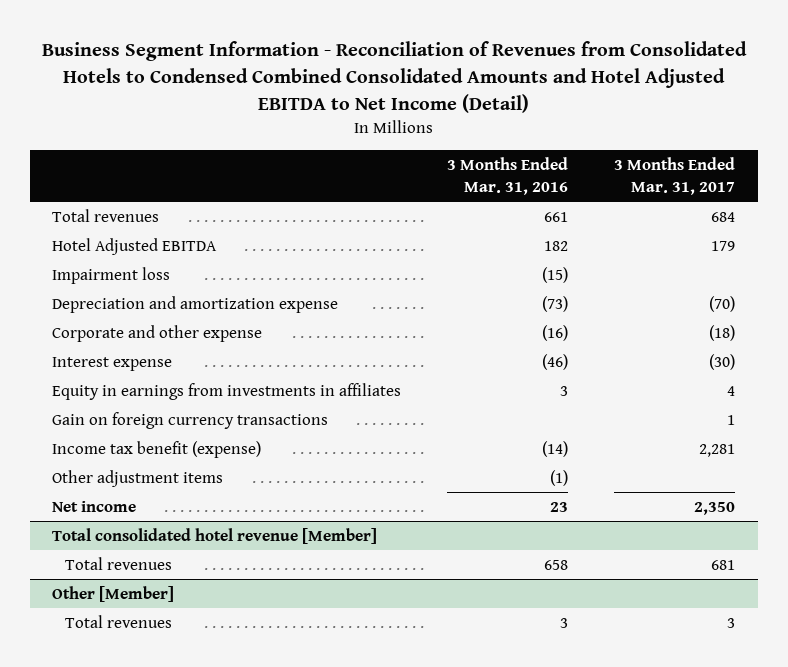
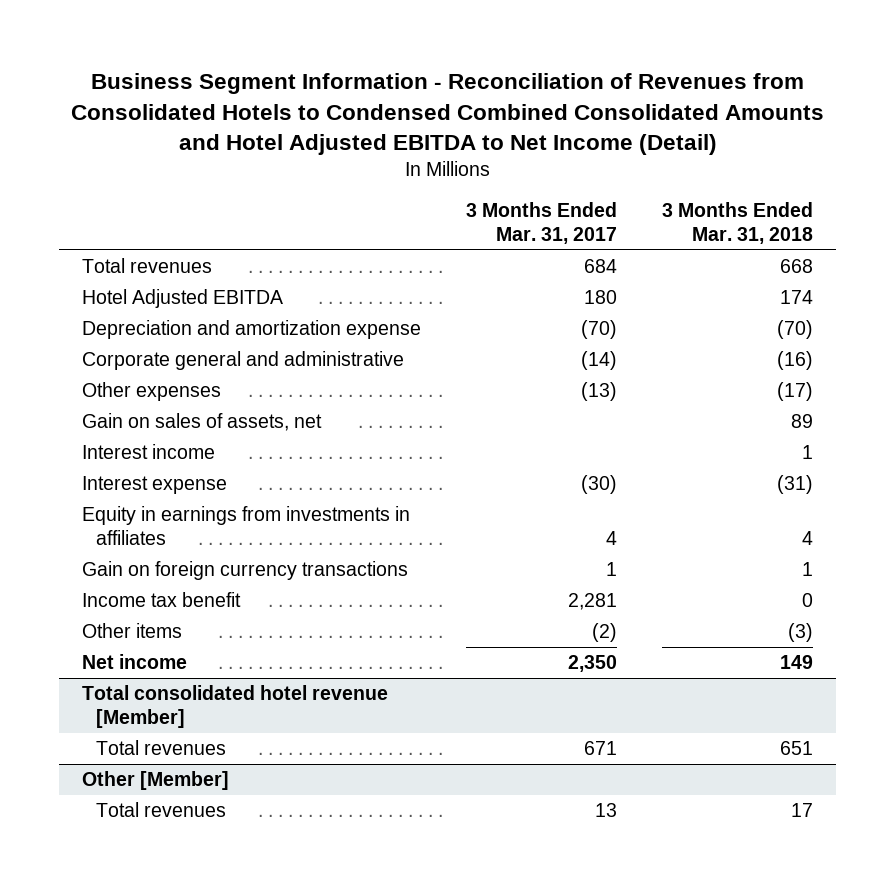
- | 3 Months Ended Mar. 31, 2016 | 3 Months Ended Mar. 31, 2017
+ | 3 Months Ended Mar. 31, 2017 | 3 Months Ended Mar. 31, 2018
- Hotel Adjusted EBITDA | 182 | 179
- Impairment loss | (15) |
+ Hotel Adjusted EBITDA | 180 | 174
- Corporate and other expense | (16) | (18)
+ Corporate general and administrative | (14) | (16)
+ Other expenses | (13) | (17)
+ Gain on sales of assets, net | | 89
+ Interest income | | 1
- Income tax benefit (expense) | (14) | 2,281
- Other adjustment items | (1) |
+ Income tax benefit | 2,281 | 0
+ Other items | (2) | (3)
@ Total consolidated hotel revenue [Member]
- Total revenues | 658 | 681
+ Total revenues | 671 | 651
@ Other [Member]
- Total revenues | 3 | 3
+ Total revenues | 13 | 17

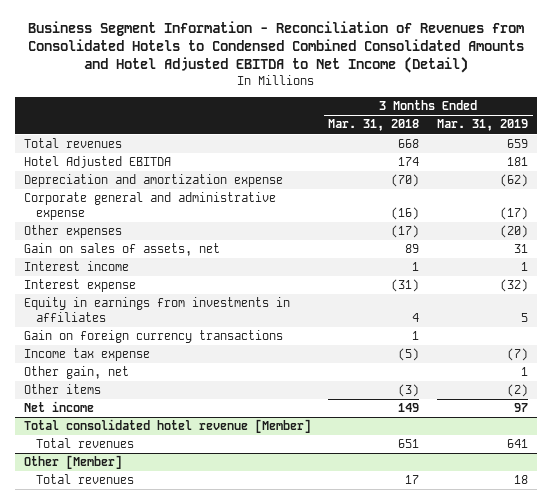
- | 3 Months Ended Mar. 31, 2017 | 3 Months Ended Mar. 31, 2018
+ | 3 Months Ended Mar. 31, 2018 | 3 Months Ended Mar. 31, 2019
- Corporate general and administrative | (14) | (16)
+ Corporate general and administrative expense | (16) | (17)
- Income tax benefit | 2,281 | 0
+ Income tax expense | (5) | (7)
+ Other gain, net | | 1

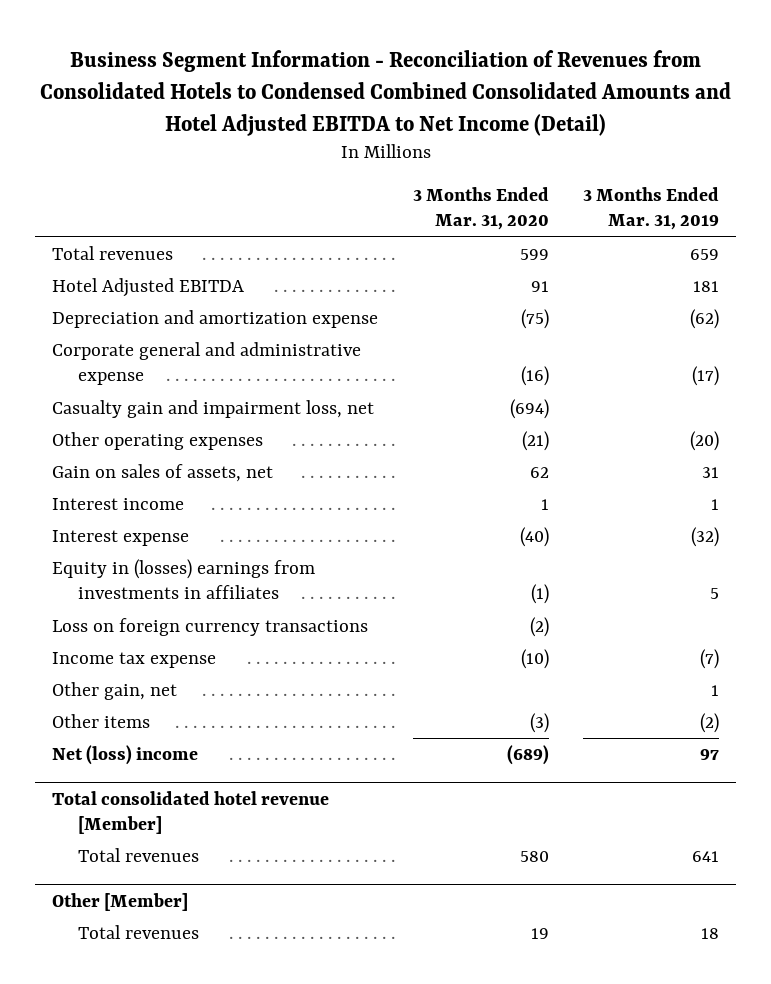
- | 3 Months Ended Mar. 31, 2018 | 3 Months Ended Mar. 31, 2019
+ | 3 Months Ended Mar. 31, 2020 | 3 Months Ended Mar. 31, 2019
- Other expenses | (17) | (20)
+ Casualty gain and impairment loss, net | (694) |
+ Other operating expenses | (21) | (20)
- Equity in earnings from investments in affiliates | 4 | 5
- Gain on foreign currency transactions | 1 |
+ Equity in (losses) earnings from investments in affiliates | (1) | 5
+ Loss on foreign currency transactions | (2) |
- Net income | 149 | 97
+ Net (loss) income | (689) | 97

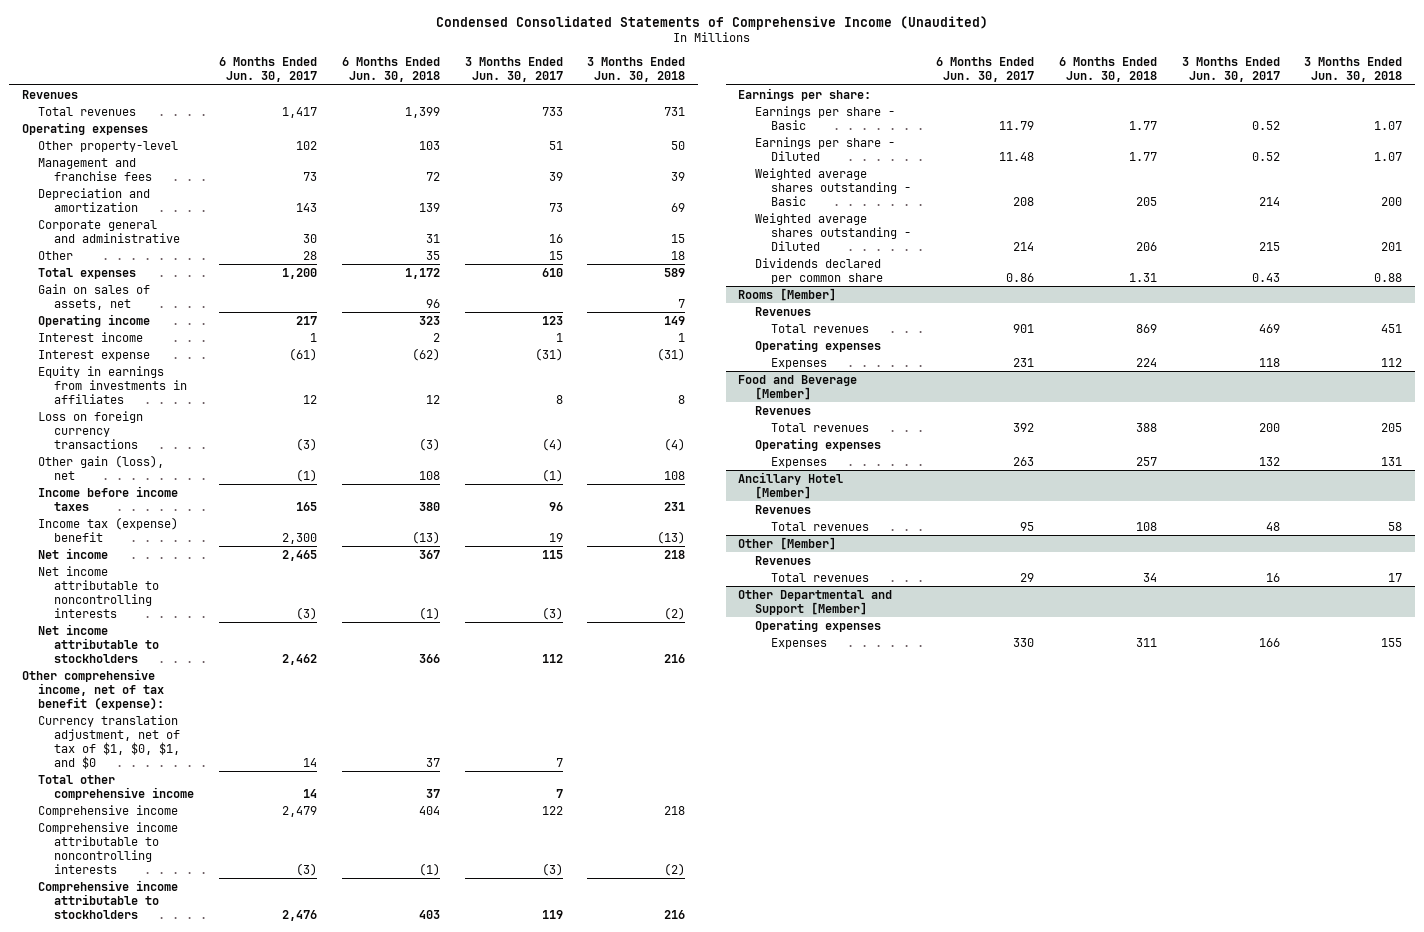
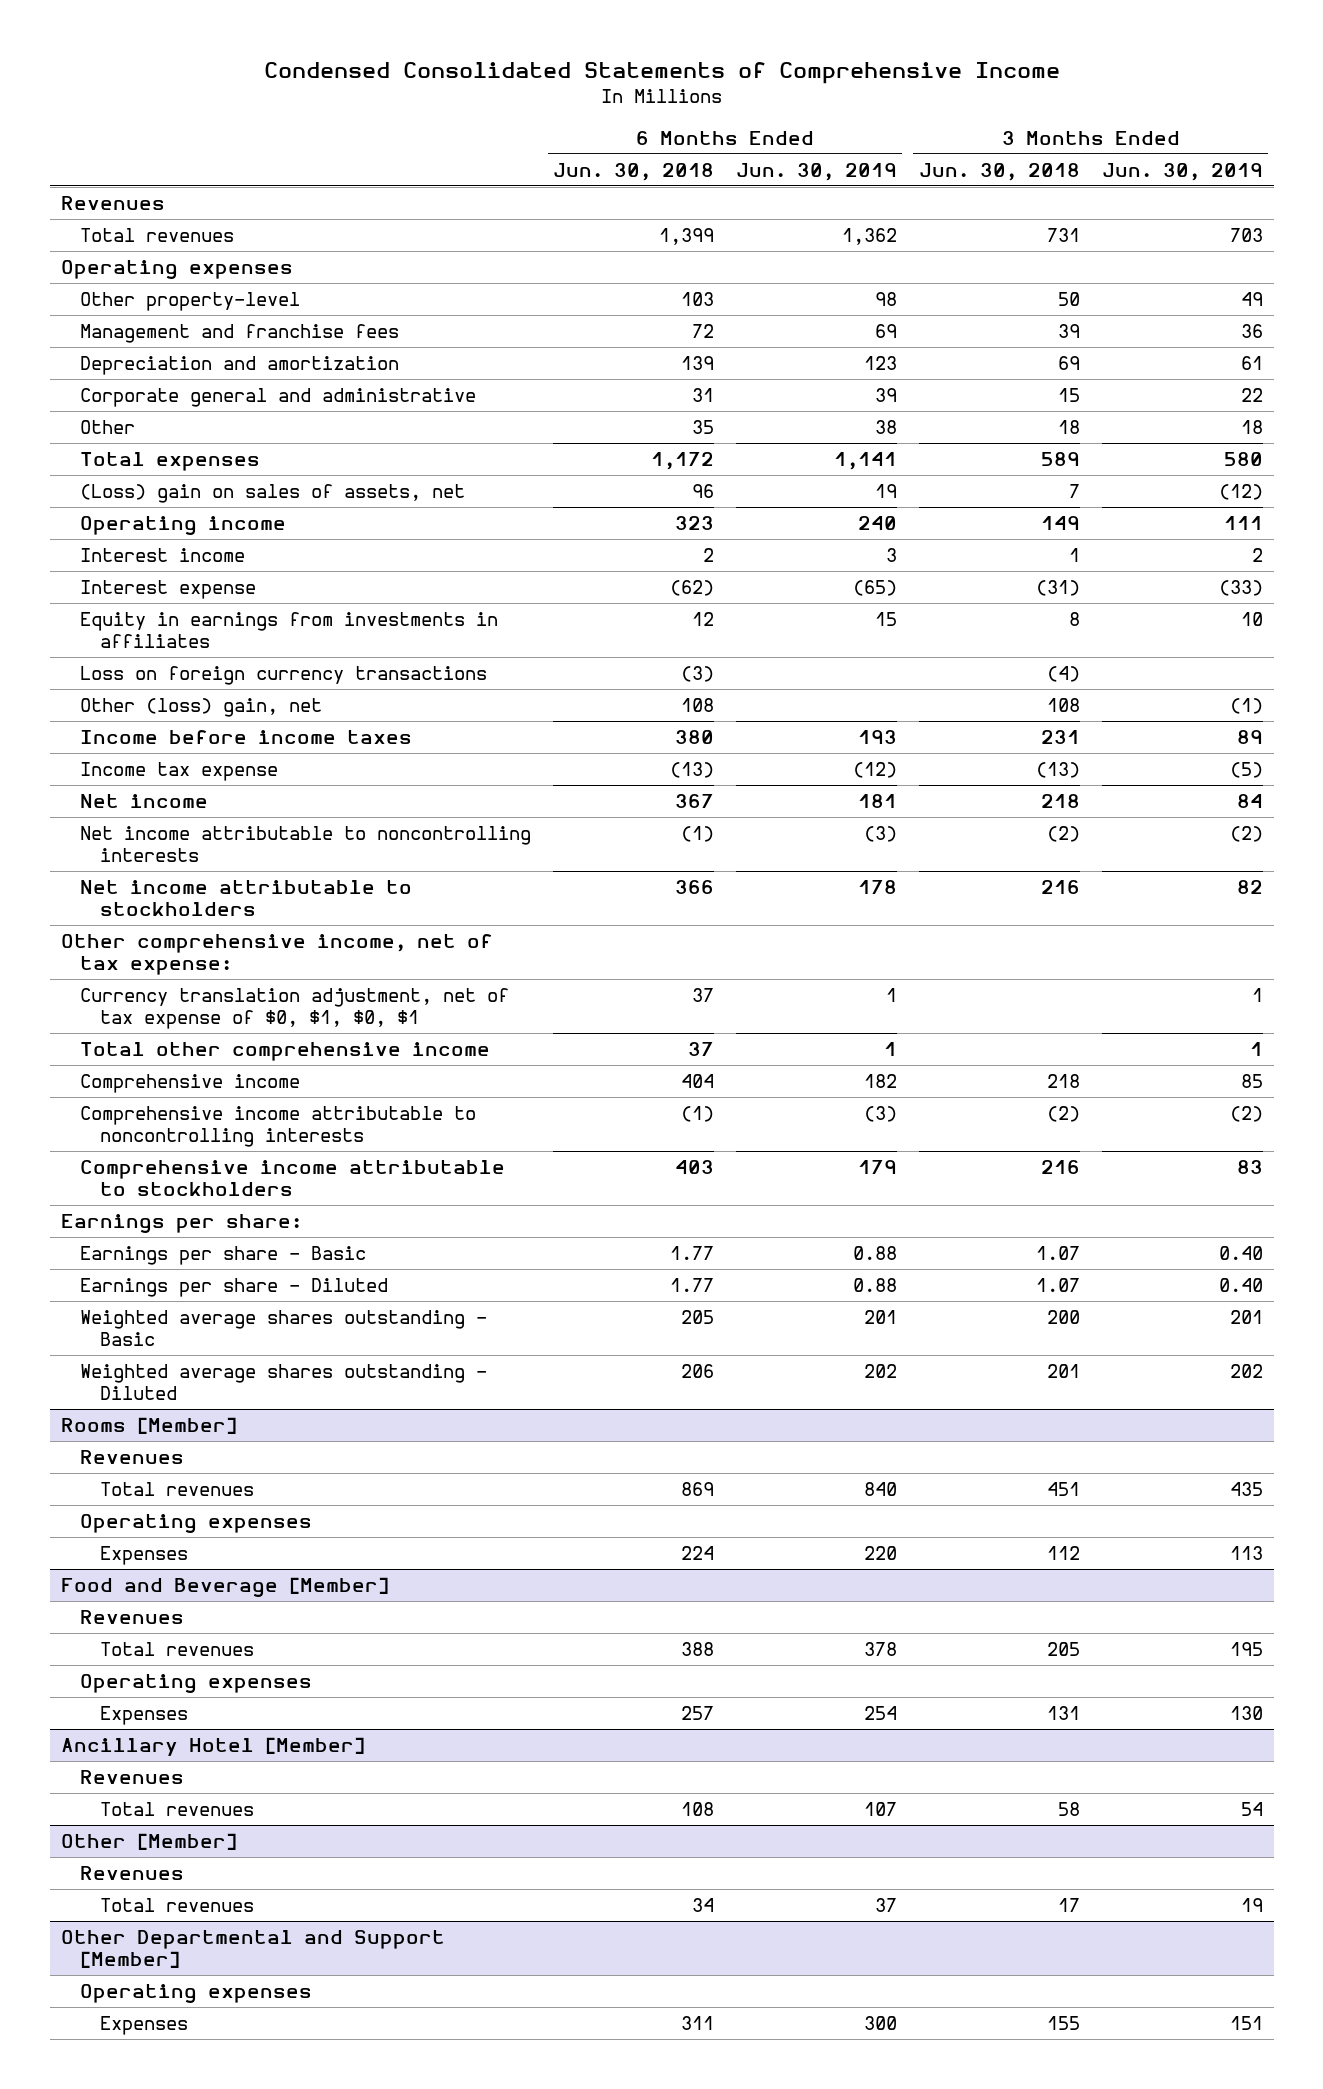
- Condensed Consolidated Statements of Comprehensive Income (Unaudited)
+ Condensed Consolidated Statements of Comprehensive Income
- | 6 Months Ended Jun. 30, 2017 | 6 Months Ended Jun. 30, 2018 | 3 Months Ended Jun. 30, 2017 | 3 Months Ended Jun. 30, 2018
+ | 6 Months Ended Jun. 30, 2018 | 6 Months Ended Jun. 30, 2019 | 3 Months Ended Jun. 30, 2018 | 3 Months Ended Jun. 30, 2019
- Gain on sales of assets, net | | 96 | | 7
+ (Loss) gain on sales of assets, net | 96 | 19 | 7 | (12)
- Other gain (loss), net | (1) | 108 | (1) | 108
+ Other (loss) gain, net | 108 | | 108 | (1)
- Income tax (expense) benefit | 2,300 | (13) | 19 | (13)
+ Income tax expense | (13) | (12) | (13) | (5)
- Other comprehensive income, net of tax benefit (expense):
- Currency translation adjustment, net of tax of $1, $0, $1, and $0 | 14 | 37 | 7 |
+ Other comprehensive income, net of tax expense:
+ Currency translation adjustment, net of tax expense of $0, $1, $0, $1 | 37 | 1 | | 1
- Dividends declared per common share | 0.86 | 1.31 | 0.43 | 0.88

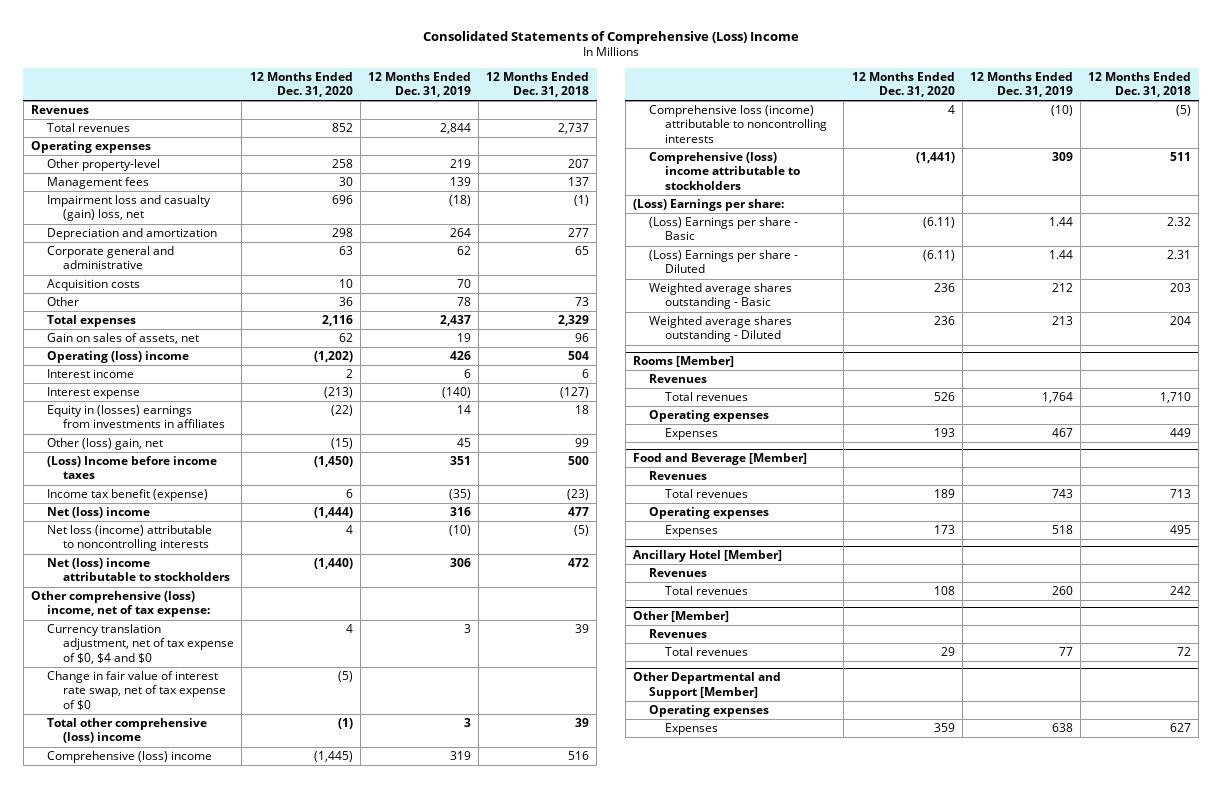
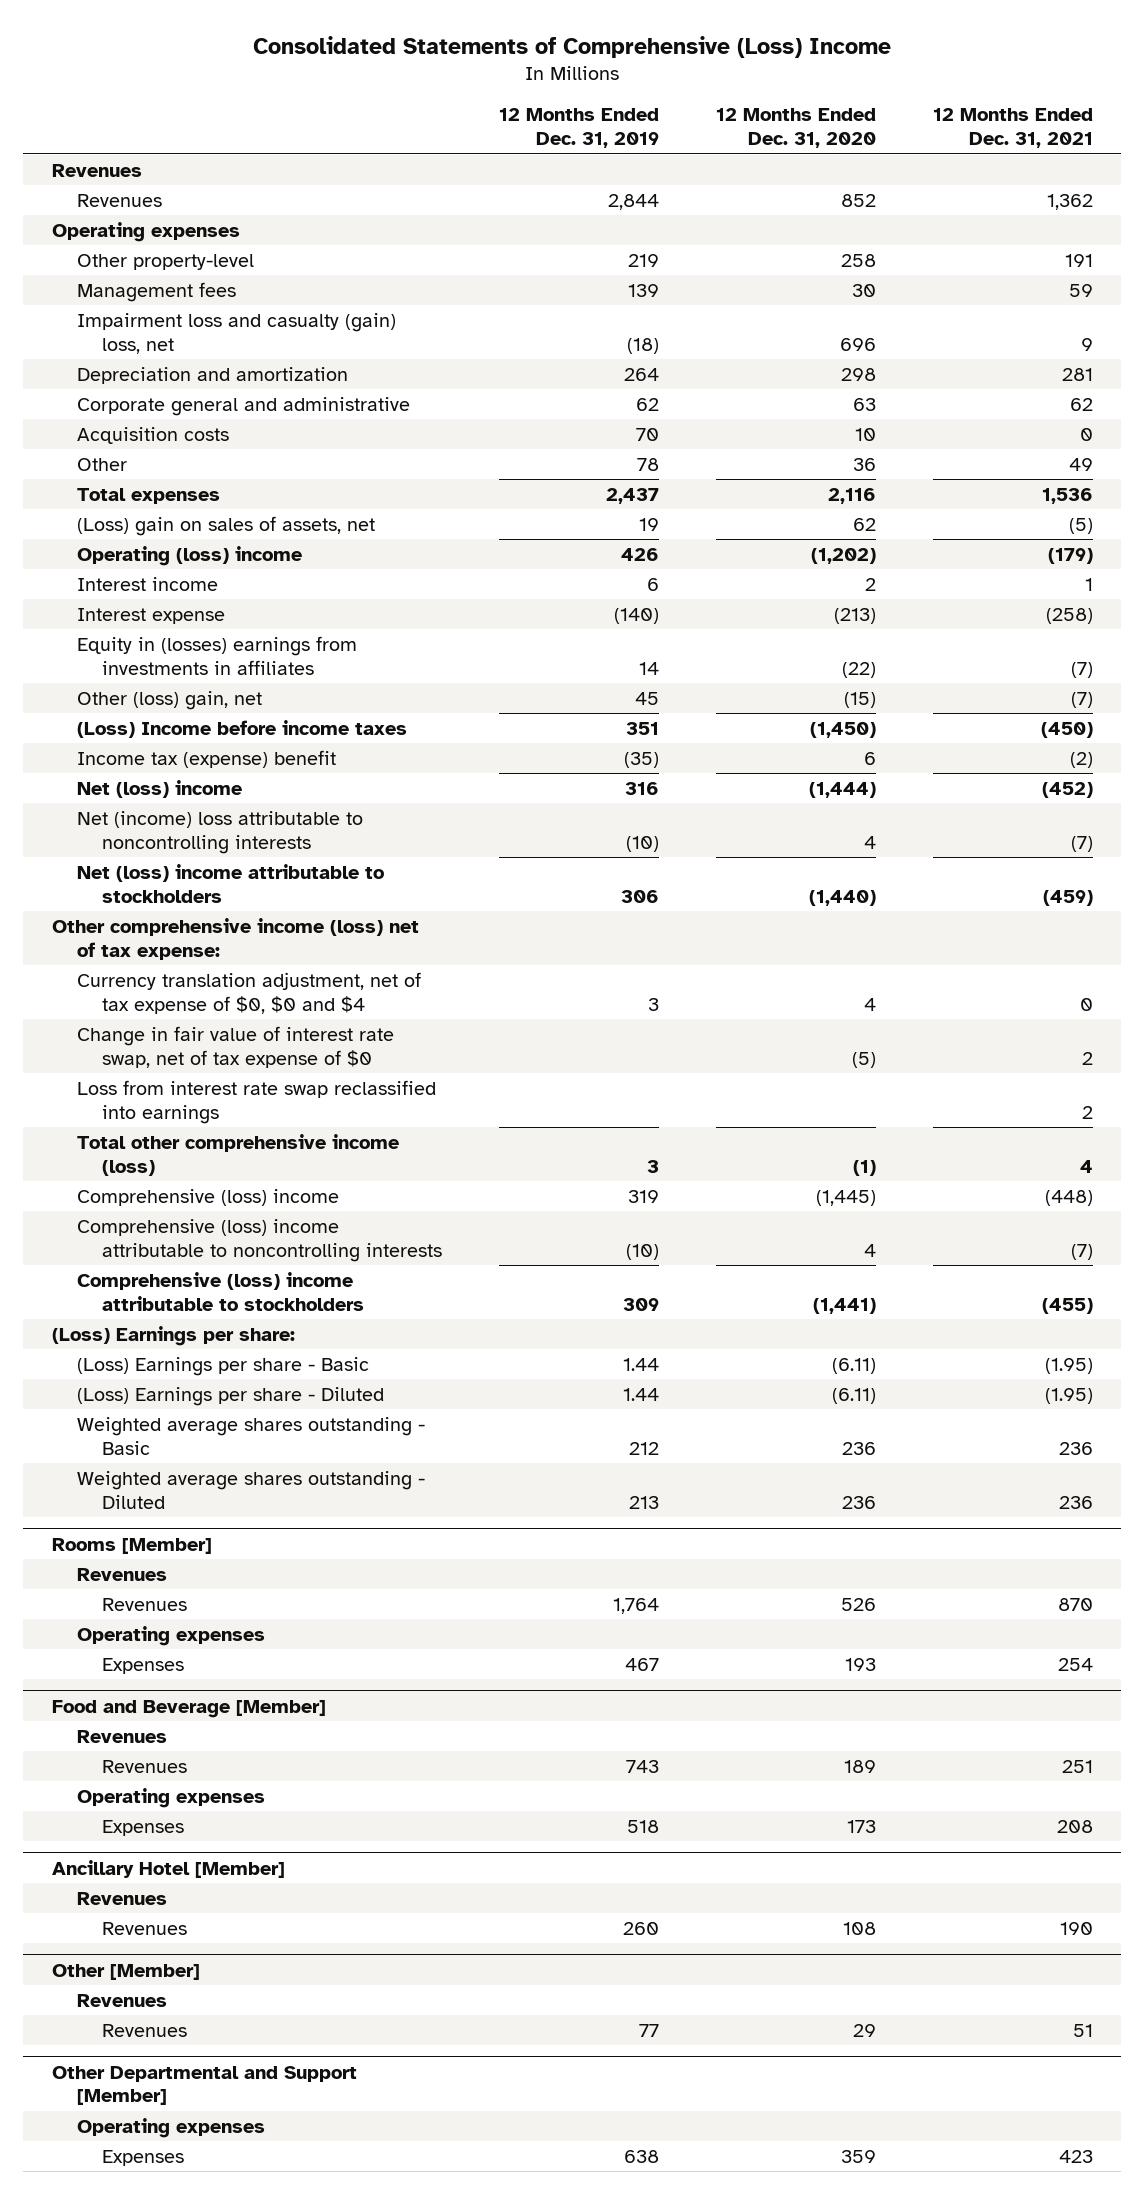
- | 12 Months Ended Dec. 31, 2020 | 12 Months Ended Dec. 31, 2019 | 12 Months Ended Dec. 31, 2018
+ | 12 Months Ended Dec. 31, 2019 | 12 Months Ended Dec. 31, 2020 | 12 Months Ended Dec. 31, 2021
- Total revenues | 852 | 2,844 | 2,737
+ Revenues | 2,844 | 852 | 1,362
- Gain on sales of assets, net | 62 | 19 | 96
+ (Loss) gain on sales of assets, net | 19 | 62 | (5)
- Income tax benefit (expense) | 6 | (35) | (23)
+ Income tax (expense) benefit | (35) | 6 | (2)
- Net loss (income) attributable to noncontrolling interests | 4 | (10) | (5)
+ Net (income) loss attributable to noncontrolling interests | (10) | 4 | (7)
- Other comprehensive (loss) income, net of tax expense:
- Currency translation adjustment, net of tax expense of $0, $4 and $0 | 4 | 3 | 39
+ Other comprehensive income (loss) net of tax expense:
+ Currency translation adjustment, net of tax expense of $0, $0 and $4 | 3 | 4 | 0
- Total other comprehensive (loss) income | (1) | 3 | 39
+ Loss from interest rate swap reclassified into earnings | | | 2
+ Total other comprehensive income (loss) | 3 | (1) | 4
- Comprehensive loss (income) attributable to noncontrolling interests | 4 | (10) | (5)
+ Comprehensive (loss) income attributable to noncontrolling interests | (10) | 4 | (7)
@ Rooms [Member]
- Total revenues | 526 | 1,764 | 1,710
+ Revenues | 1,764 | 526 | 870
@ Food and Beverage [Member]
- Total revenues | 189 | 743 | 713
+ Revenues | 743 | 189 | 251
@ Ancillary Hotel [Member]
- Total revenues | 108 | 260 | 242
+ Revenues | 260 | 108 | 190
@ Other [Member]
- Total revenues | 29 | 77 | 72
+ Revenues | 77 | 29 | 51

